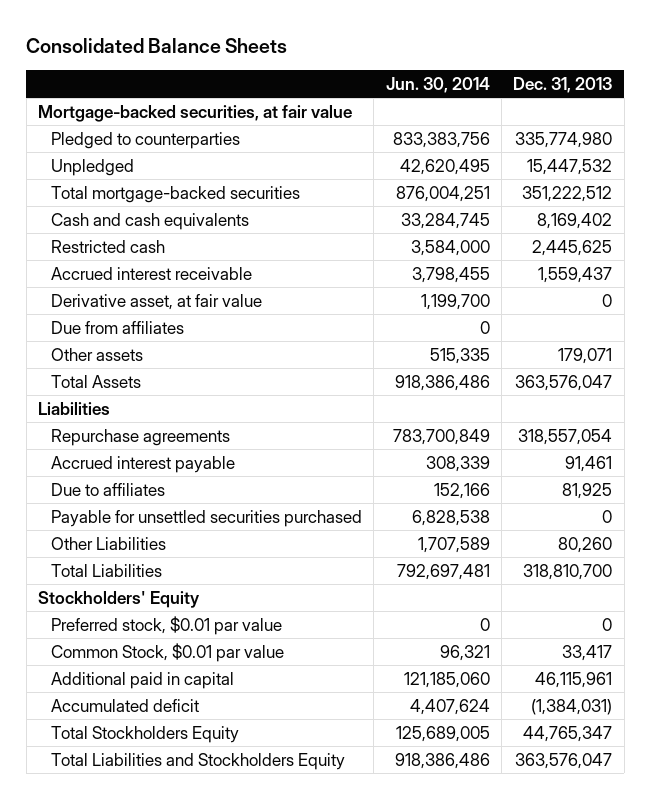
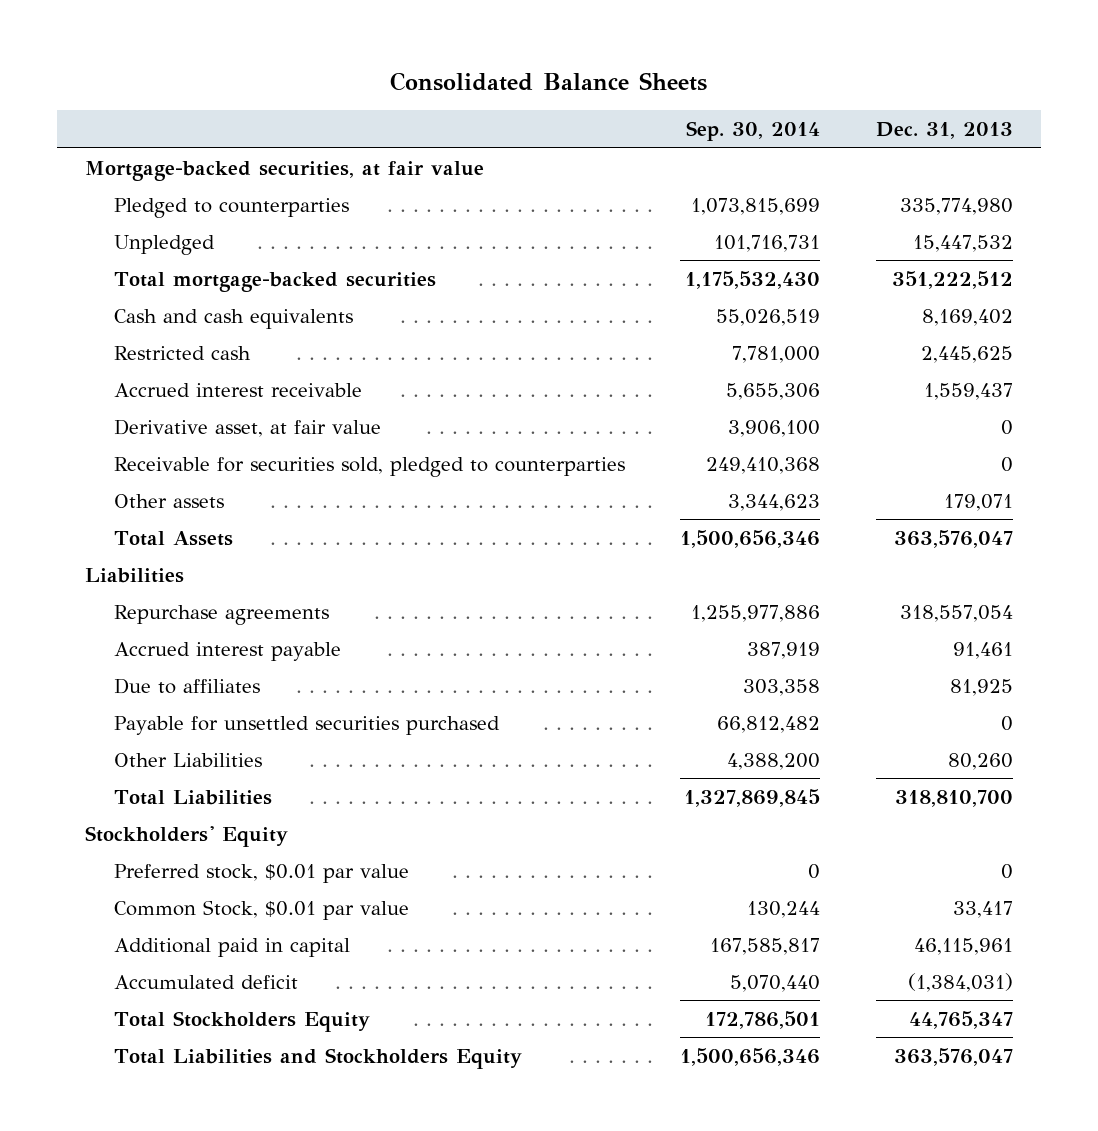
- | Jun. 30, 2014 | Dec. 31, 2013
+ | Sep. 30, 2014 | Dec. 31, 2013
- Due from affiliates | 0 |
+ Receivable for securities sold, pledged to counterparties | 249,410,368 | 0

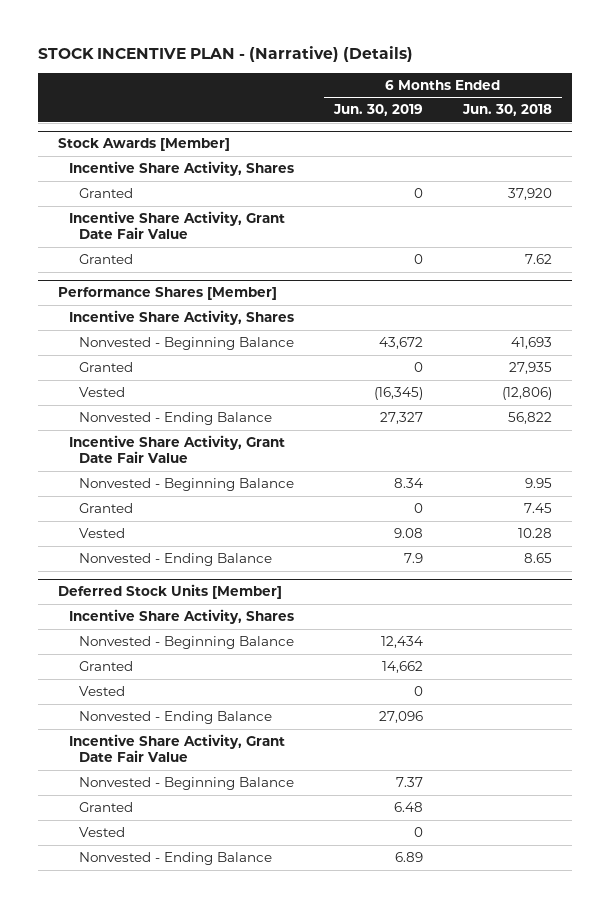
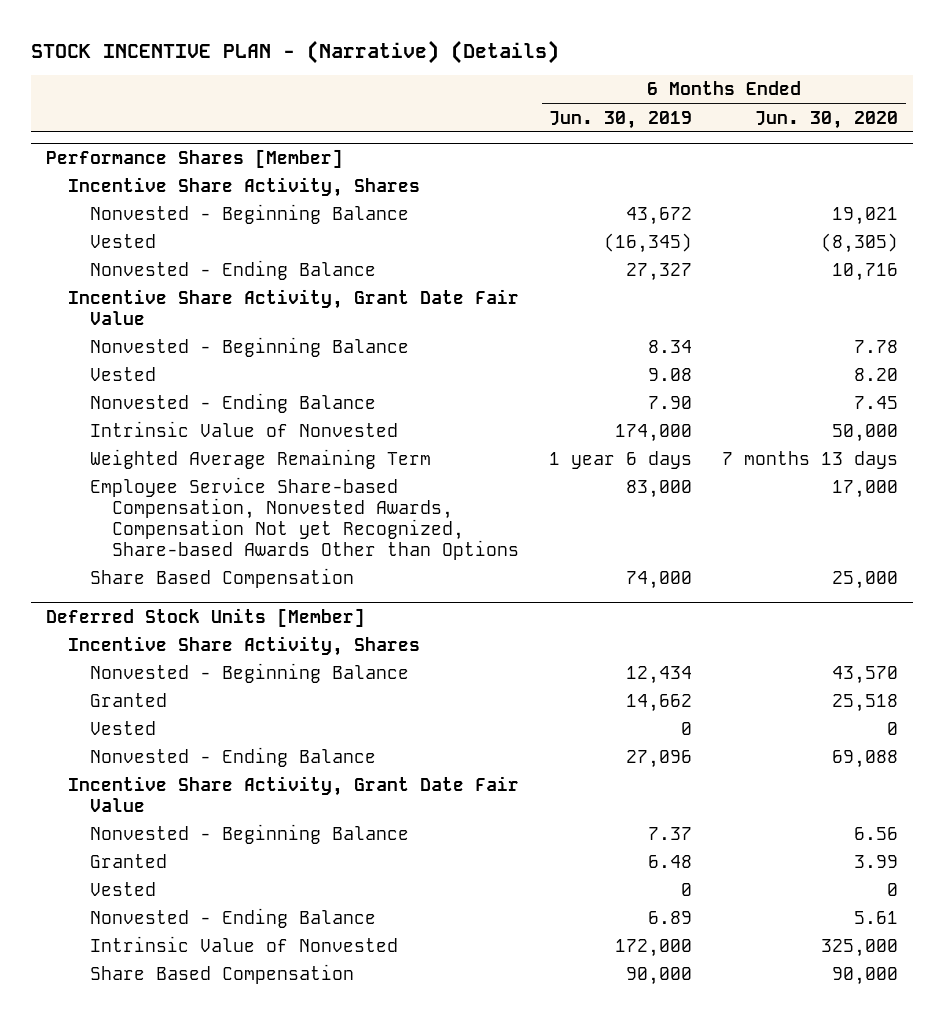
- | 6 Months Ended Jun. 30, 2019 | 6 Months Ended Jun. 30, 2018
+ | 6 Months Ended Jun. 30, 2019 | 6 Months Ended Jun. 30, 2020
- Stock Awards [Member]
- Incentive Share Activity, Shares
- Granted | 0 | 37,920
- Incentive Share Activity, Grant Date Fair Value
- Granted | 0 | 7.62
@ Performance Shares [Member]
- Granted | 0 | 27,935
- Granted | 0 | 7.45
- Nonvested - Ending Balance | 7.9 | 8.65
+ Nonvested - Ending Balance | 7.90 | 7.45
+ Intrinsic Value of Nonvested | 174,000 | 50,000
+ Weighted Average Remaining Term | 1 year 6 days | 7 months 13 days
+ Employee Service Share-based Compensation, Nonvested Awards, Compensation Not yet Recognized, Share-based Awards Other than Options | 83,000 | 17,000
+ Share Based Compensation | 74,000 | 25,000
@ Deferred Stock Units [Member]
+ Intrinsic Value of Nonvested | 172,000 | 325,000
+ Share Based Compensation | 90,000 | 90,000

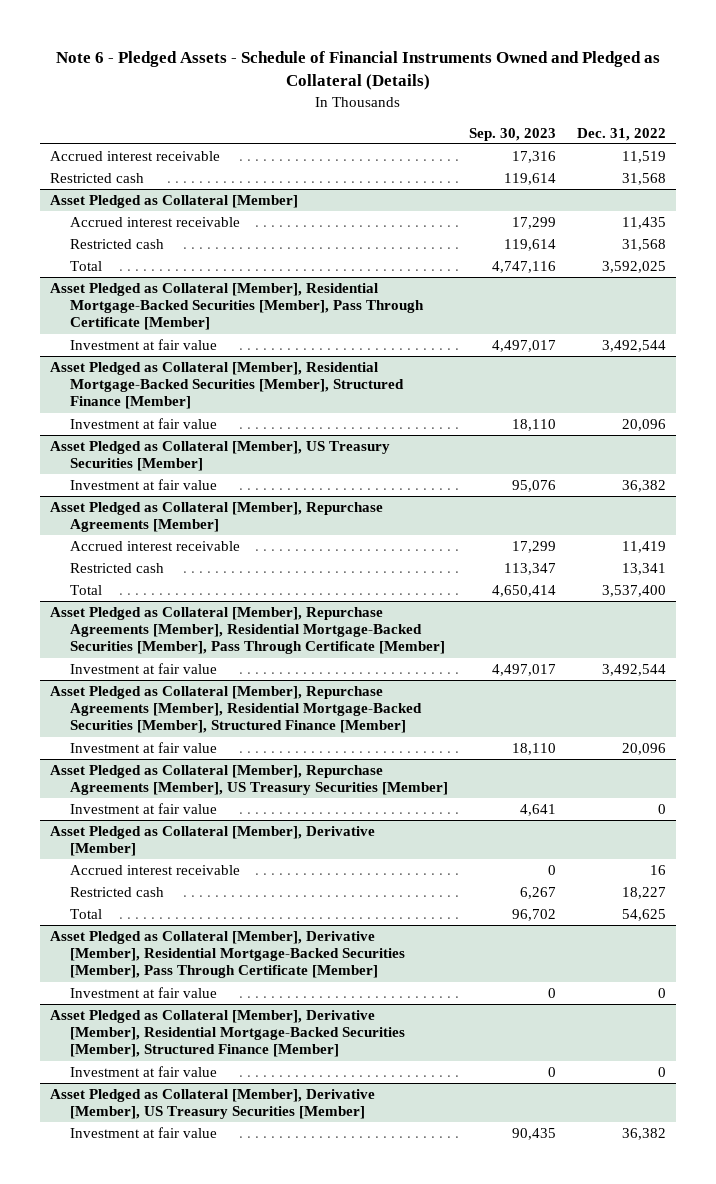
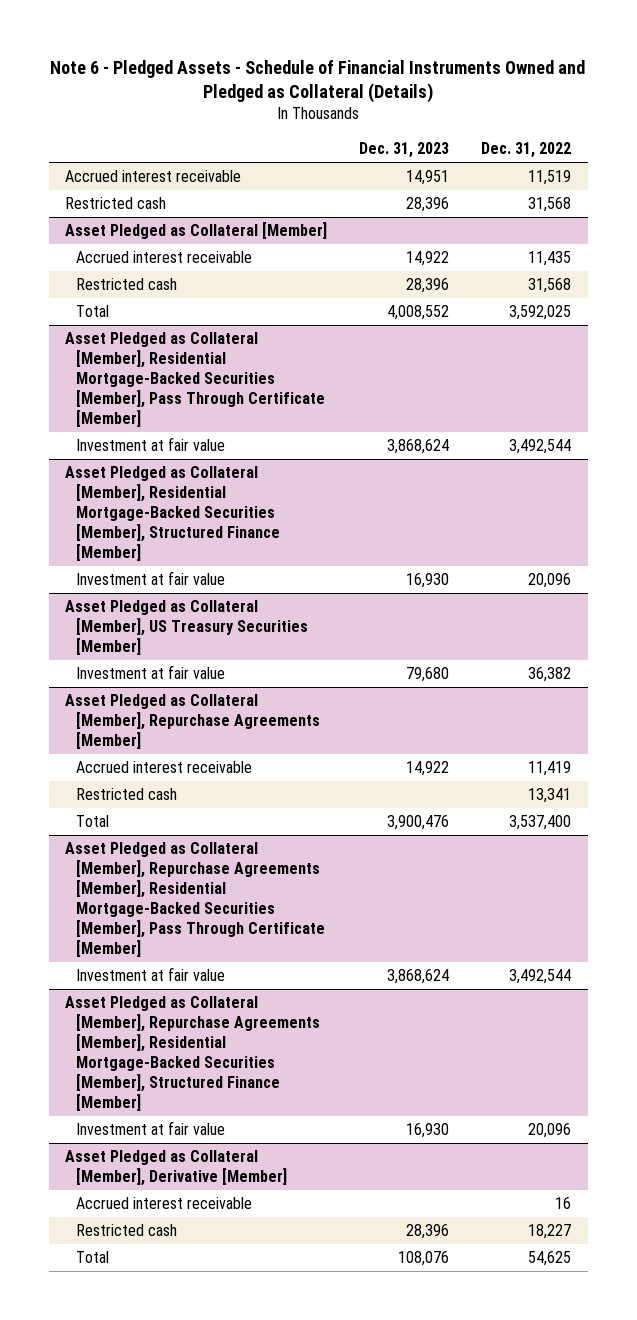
- | Sep. 30, 2023 | Dec. 31, 2022
+ | Dec. 31, 2023 | Dec. 31, 2022
- Asset Pledged as Collateral [Member], Repurchase Agreements [Member], US Treasury Securities [Member]
- Investment at fair value | 4,641 | 0
- Asset Pledged as Collateral [Member], Derivative [Member], Residential Mortgage-Backed Securities [Member], Pass Through Certificate [Member]
- Investment at fair value | 0 | 0
- Asset Pledged as Collateral [Member], Derivative [Member], Residential Mortgage-Backed Securities [Member], Structured Finance [Member]
- Investment at fair value | 0 | 0
- Asset Pledged as Collateral [Member], Derivative [Member], US Treasury Securities [Member]
- Investment at fair value | 90,435 | 36,382

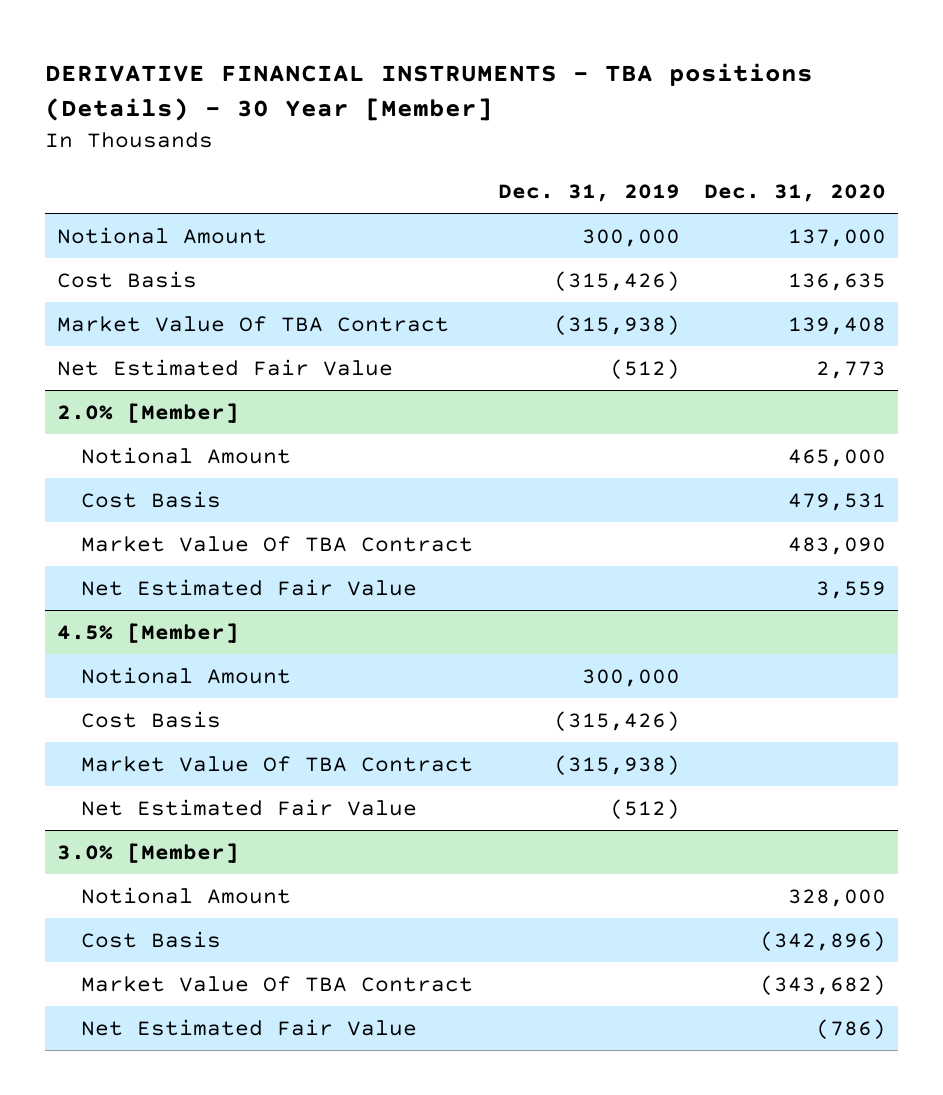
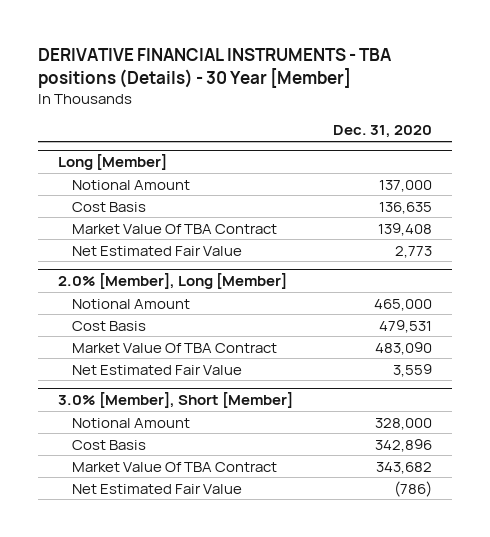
- | Dec. 31, 2019 | Dec. 31, 2020
+ | Dec. 31, 2020
+ Long [Member]
- 2.0% [Member]
+ 2.0% [Member], Long [Member]
- 4.5% [Member]
- Notional Amount | 300,000 |
- Cost Basis | (315,426) |
- Market Value Of TBA Contract | (315,938) |
- Net Estimated Fair Value | (512) |
- 3.0% [Member]
+ 3.0% [Member], Short [Member]
- Cost Basis | | (342,896)
- Market Value Of TBA Contract | | (343,682)
+ Cost Basis | 342,896
+ Market Value Of TBA Contract | 343,682

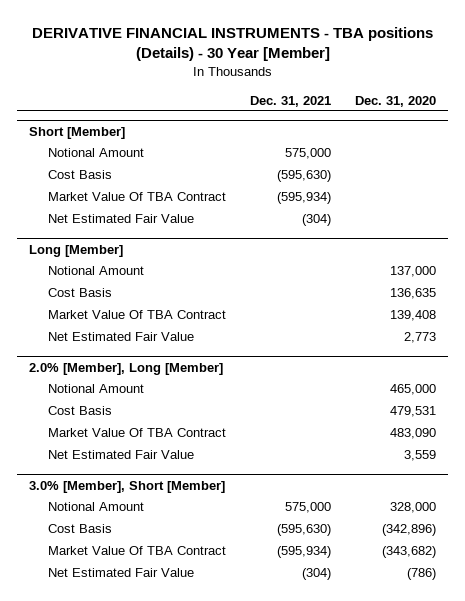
- | Dec. 31, 2020
+ | Dec. 31, 2021 | Dec. 31, 2020
+ Short [Member]
+ Notional Amount | 575,000 |
+ Cost Basis | (595,630) |
+ Market Value Of TBA Contract | (595,934) |
+ Net Estimated Fair Value | (304) |
@ 3.0% [Member], Short [Member]
- Cost Basis | 342,896
- Market Value Of TBA Contract | 343,682
+ Cost Basis | (595,630) | (342,896)
+ Market Value Of TBA Contract | (595,934) | (343,682)

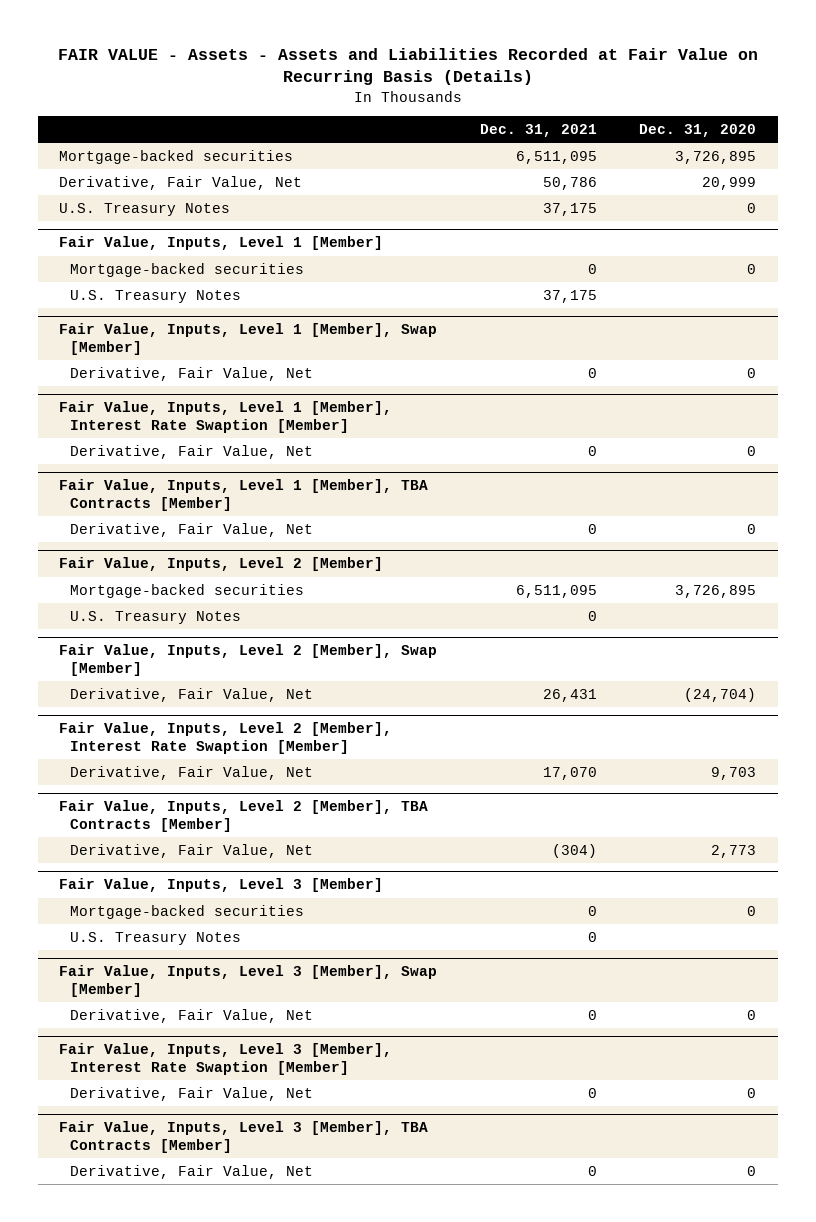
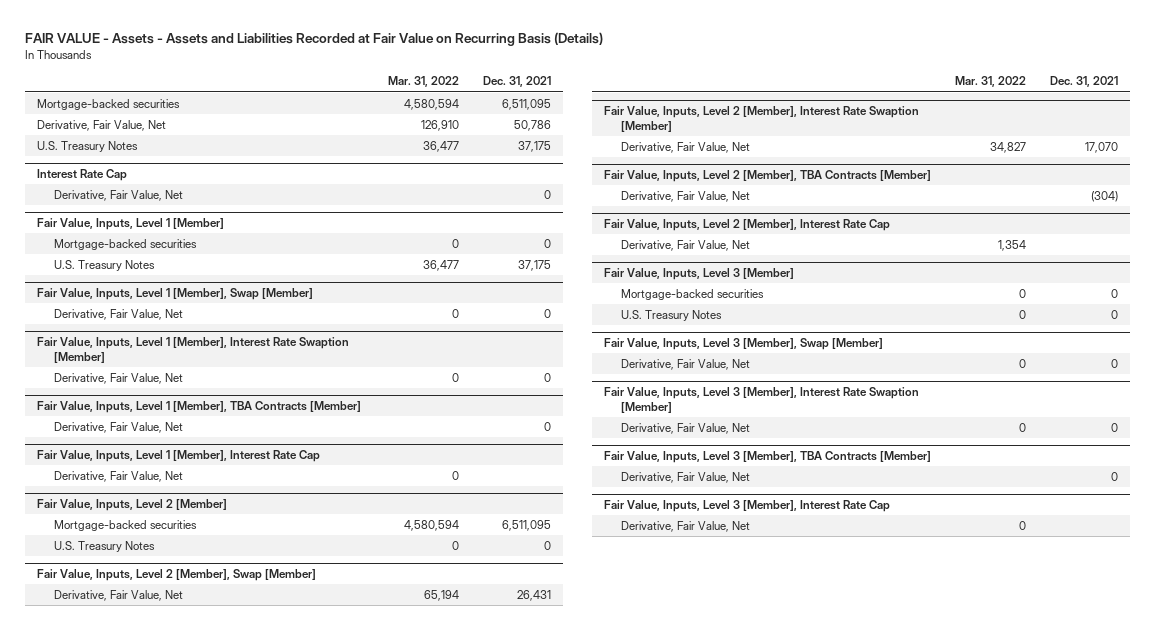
- | Dec. 31, 2021 | Dec. 31, 2020
+ | Mar. 31, 2022 | Dec. 31, 2021
+ Interest Rate Cap
+ Derivative, Fair Value, Net | | 0
+ Fair Value, Inputs, Level 1 [Member], Interest Rate Cap
+ Derivative, Fair Value, Net | 0 |
+ Fair Value, Inputs, Level 2 [Member], Interest Rate Cap
+ Derivative, Fair Value, Net | 1,354 |
+ Fair Value, Inputs, Level 3 [Member], Interest Rate Cap
+ Derivative, Fair Value, Net | 0 |

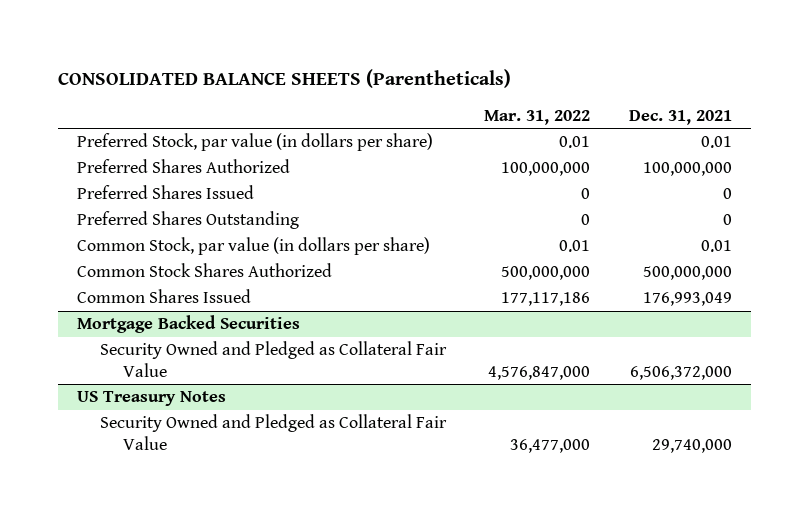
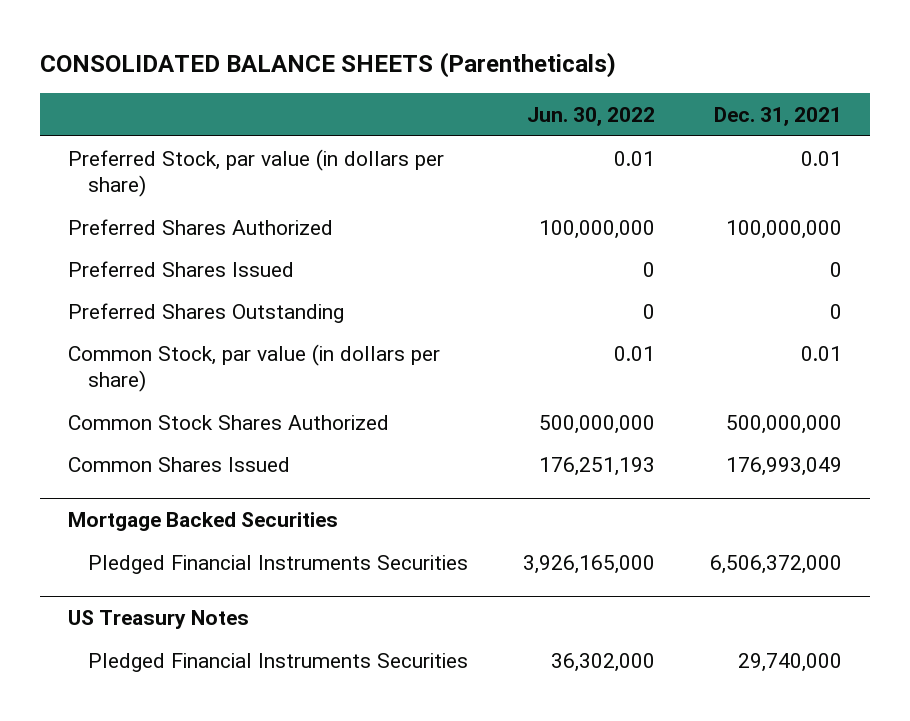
- | Mar. 31, 2022 | Dec. 31, 2021
+ | Jun. 30, 2022 | Dec. 31, 2021
@ Mortgage Backed Securities
- Security Owned and Pledged as Collateral Fair Value | 4,576,847,000 | 6,506,372,000
+ Pledged Financial Instruments Securities | 3,926,165,000 | 6,506,372,000
@ US Treasury Notes
- Security Owned and Pledged as Collateral Fair Value | 36,477,000 | 29,740,000
+ Pledged Financial Instruments Securities | 36,302,000 | 29,740,000

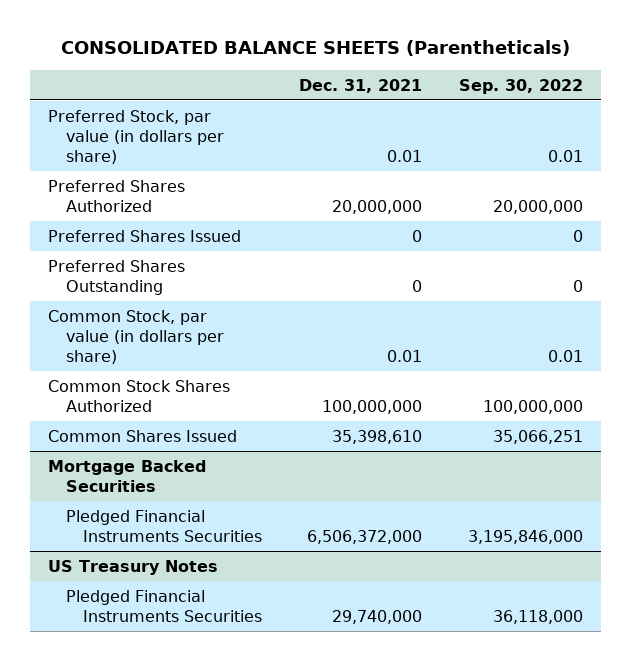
- | Jun. 30, 2022 | Dec. 31, 2021
+ | Dec. 31, 2021 | Sep. 30, 2022
- Preferred Shares Authorized | 100,000,000 | 100,000,000
+ Preferred Shares Authorized | 20,000,000 | 20,000,000
- Common Stock Shares Authorized | 500,000,000 | 500,000,000
- Common Shares Issued | 176,251,193 | 176,993,049
+ Common Stock Shares Authorized | 100,000,000 | 100,000,000
+ Common Shares Issued | 35,398,610 | 35,066,251

